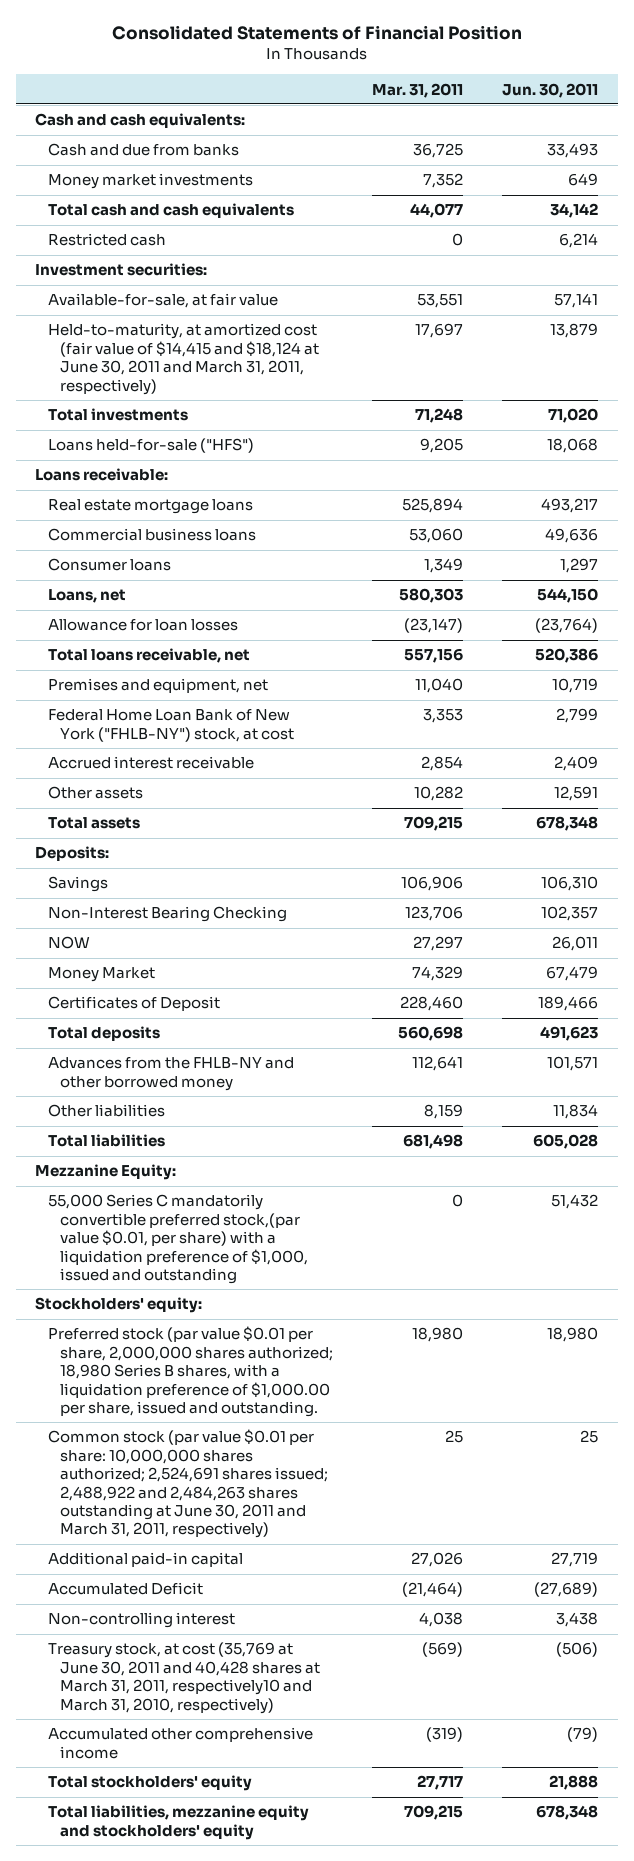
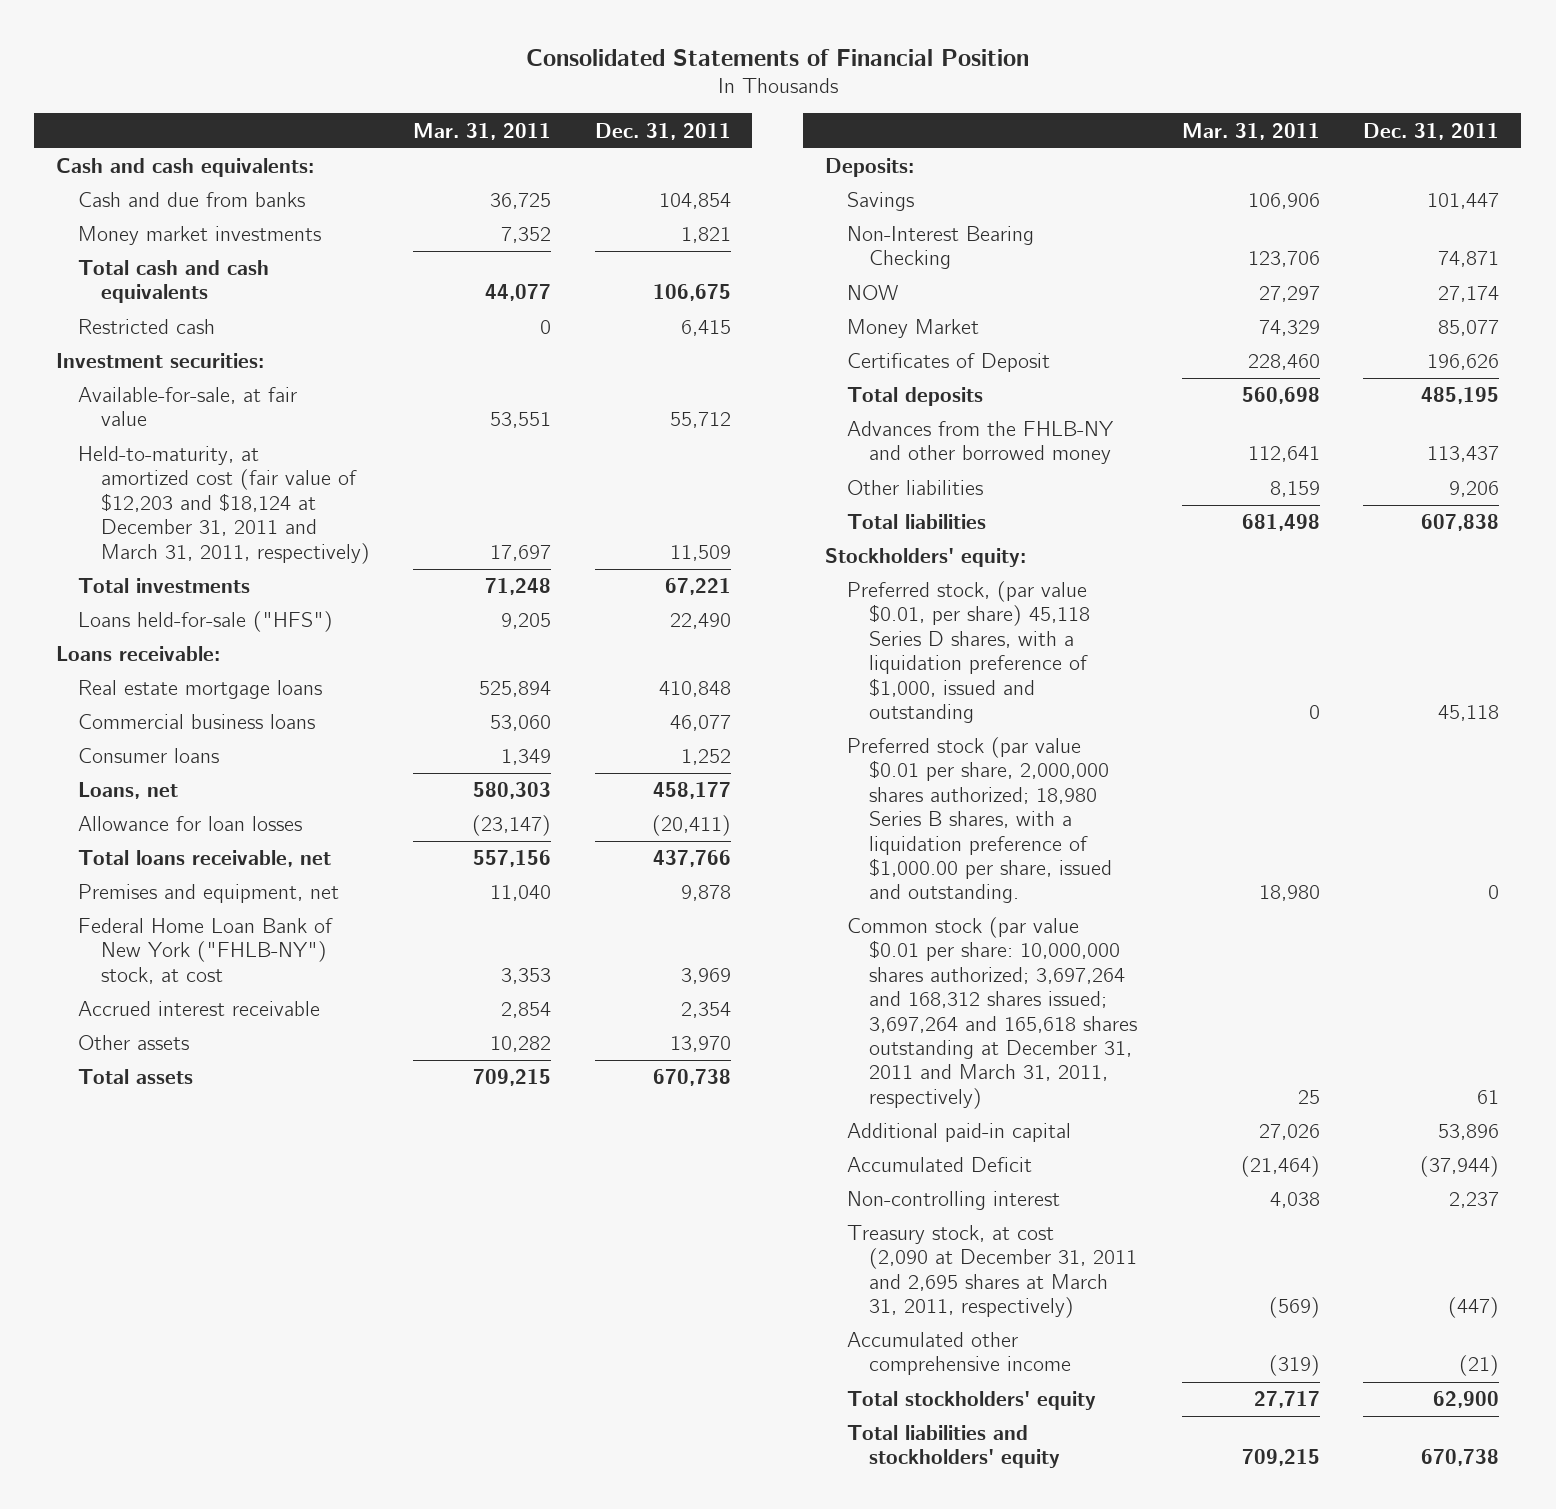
- | Mar. 31, 2011 | Jun. 30, 2011
+ | Mar. 31, 2011 | Dec. 31, 2011
- Held-to-maturity, at amortized cost (fair value of $14,415 and $18,124 at June 30, 2011 and March 31, 2011, respectively) | 17,697 | 13,879
+ Held-to-maturity, at amortized cost (fair value of $12,203 and $18,124 at December 31, 2011 and March 31, 2011, respectively) | 17,697 | 11,509
- Mezzanine Equity:
- 55,000 Series C mandatorily convertible preferred stock,(par value $0.01, per share) with a liquidation preference of $1,000, issued and outstanding | 0 | 51,432
+ Preferred stock, (par value $0.01, per share) 45,118 Series D shares, with a liquidation preference of $1,000, issued and outstanding | 0 | 45,118
- Common stock (par value $0.01 per share: 10,000,000 shares authorized; 2,524,691 shares issued; 2,488,922 and 2,484,263 shares outstanding at June 30, 2011 and March 31, 2011, respectively) | 25 | 25
+ Common stock (par value $0.01 per share: 10,000,000 shares authorized; 3,697,264 and 168,312 shares issued; 3,697,264 and 165,618 shares outstanding at December 31, 2011 and March 31, 2011, respectively) | 25 | 61
- Treasury stock, at cost (35,769 at June 30, 2011 and 40,428 shares at March 31, 2011, respectively10 and March 31, 2010, respectively) | (569) | (506)
+ Treasury stock, at cost (2,090 at December 31, 2011 and 2,695 shares at March 31, 2011, respectively) | (569) | (447)
- Total liabilities, mezzanine equity and stockholders' equity | 709,215 | 678,348
+ Total liabilities and stockholders' equity | 709,215 | 670,738

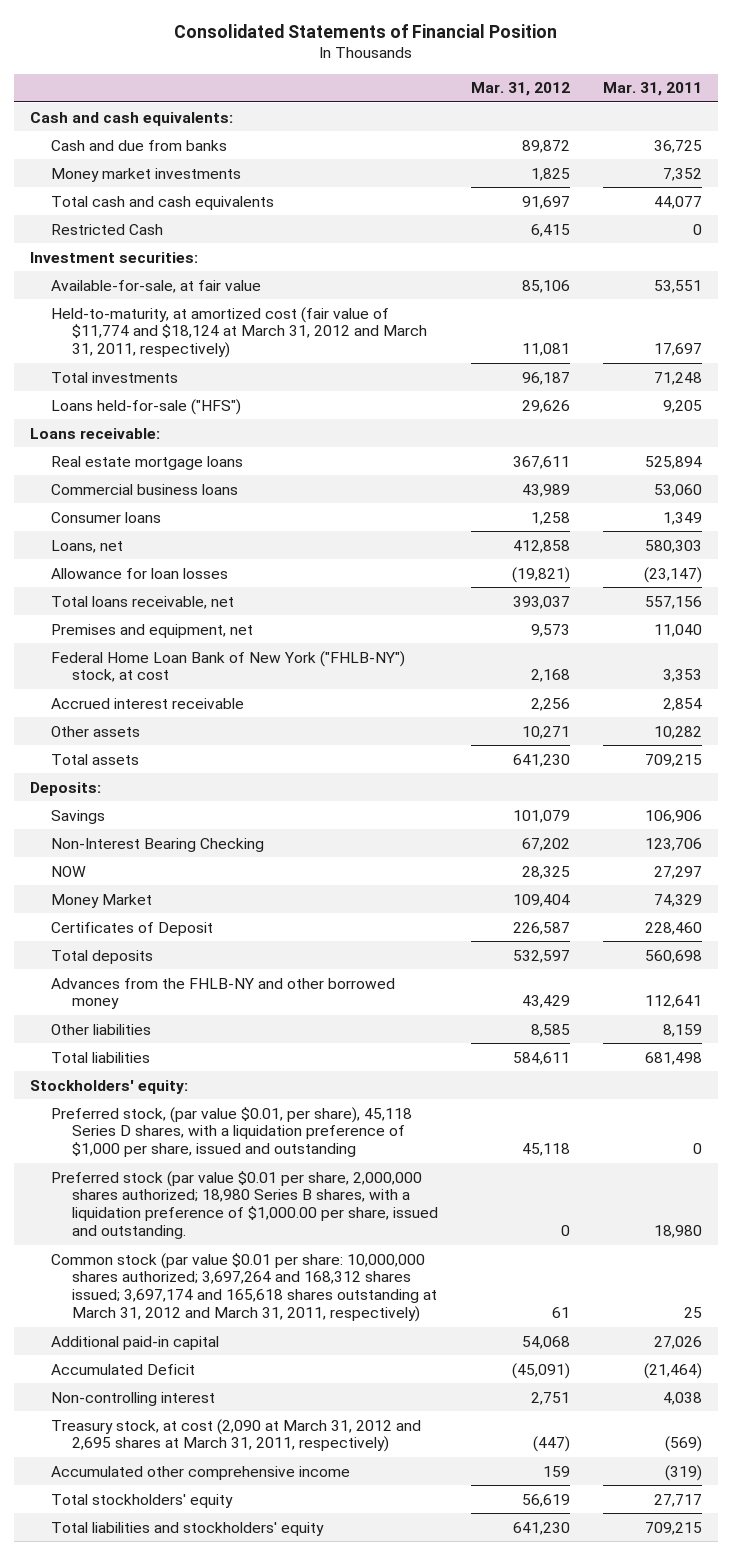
- | Mar. 31, 2011 | Dec. 31, 2011
+ | Mar. 31, 2012 | Mar. 31, 2011
- Restricted cash | 0 | 6,415
+ Restricted Cash | 6,415 | 0
- Held-to-maturity, at amortized cost (fair value of $12,203 and $18,124 at December 31, 2011 and March 31, 2011, respectively) | 17,697 | 11,509
+ Held-to-maturity, at amortized cost (fair value of $11,774 and $18,124 at March 31, 2012 and March 31, 2011, respectively) | 11,081 | 17,697
- Preferred stock, (par value $0.01, per share) 45,118 Series D shares, with a liquidation preference of $1,000, issued and outstanding | 0 | 45,118
+ Preferred stock, (par value $0.01, per share), 45,118 Series D shares, with a liquidation preference of $1,000 per share, issued and outstanding | 45,118 | 0
- Common stock (par value $0.01 per share: 10,000,000 shares authorized; 3,697,264 and 168,312 shares issued; 3,697,264 and 165,618 shares outstanding at December 31, 2011 and March 31, 2011, respectively) | 25 | 61
+ Common stock (par value $0.01 per share: 10,000,000 shares authorized; 3,697,264 and 168,312 shares issued; 3,697,174 and 165,618 shares outstanding at March 31, 2012 and March 31, 2011, respectively) | 61 | 25
- Treasury stock, at cost (2,090 at December 31, 2011 and 2,695 shares at March 31, 2011, respectively) | (569) | (447)
+ Treasury stock, at cost (2,090 at March 31, 2012 and 2,695 shares at March 31, 2011, respectively) | (447) | (569)

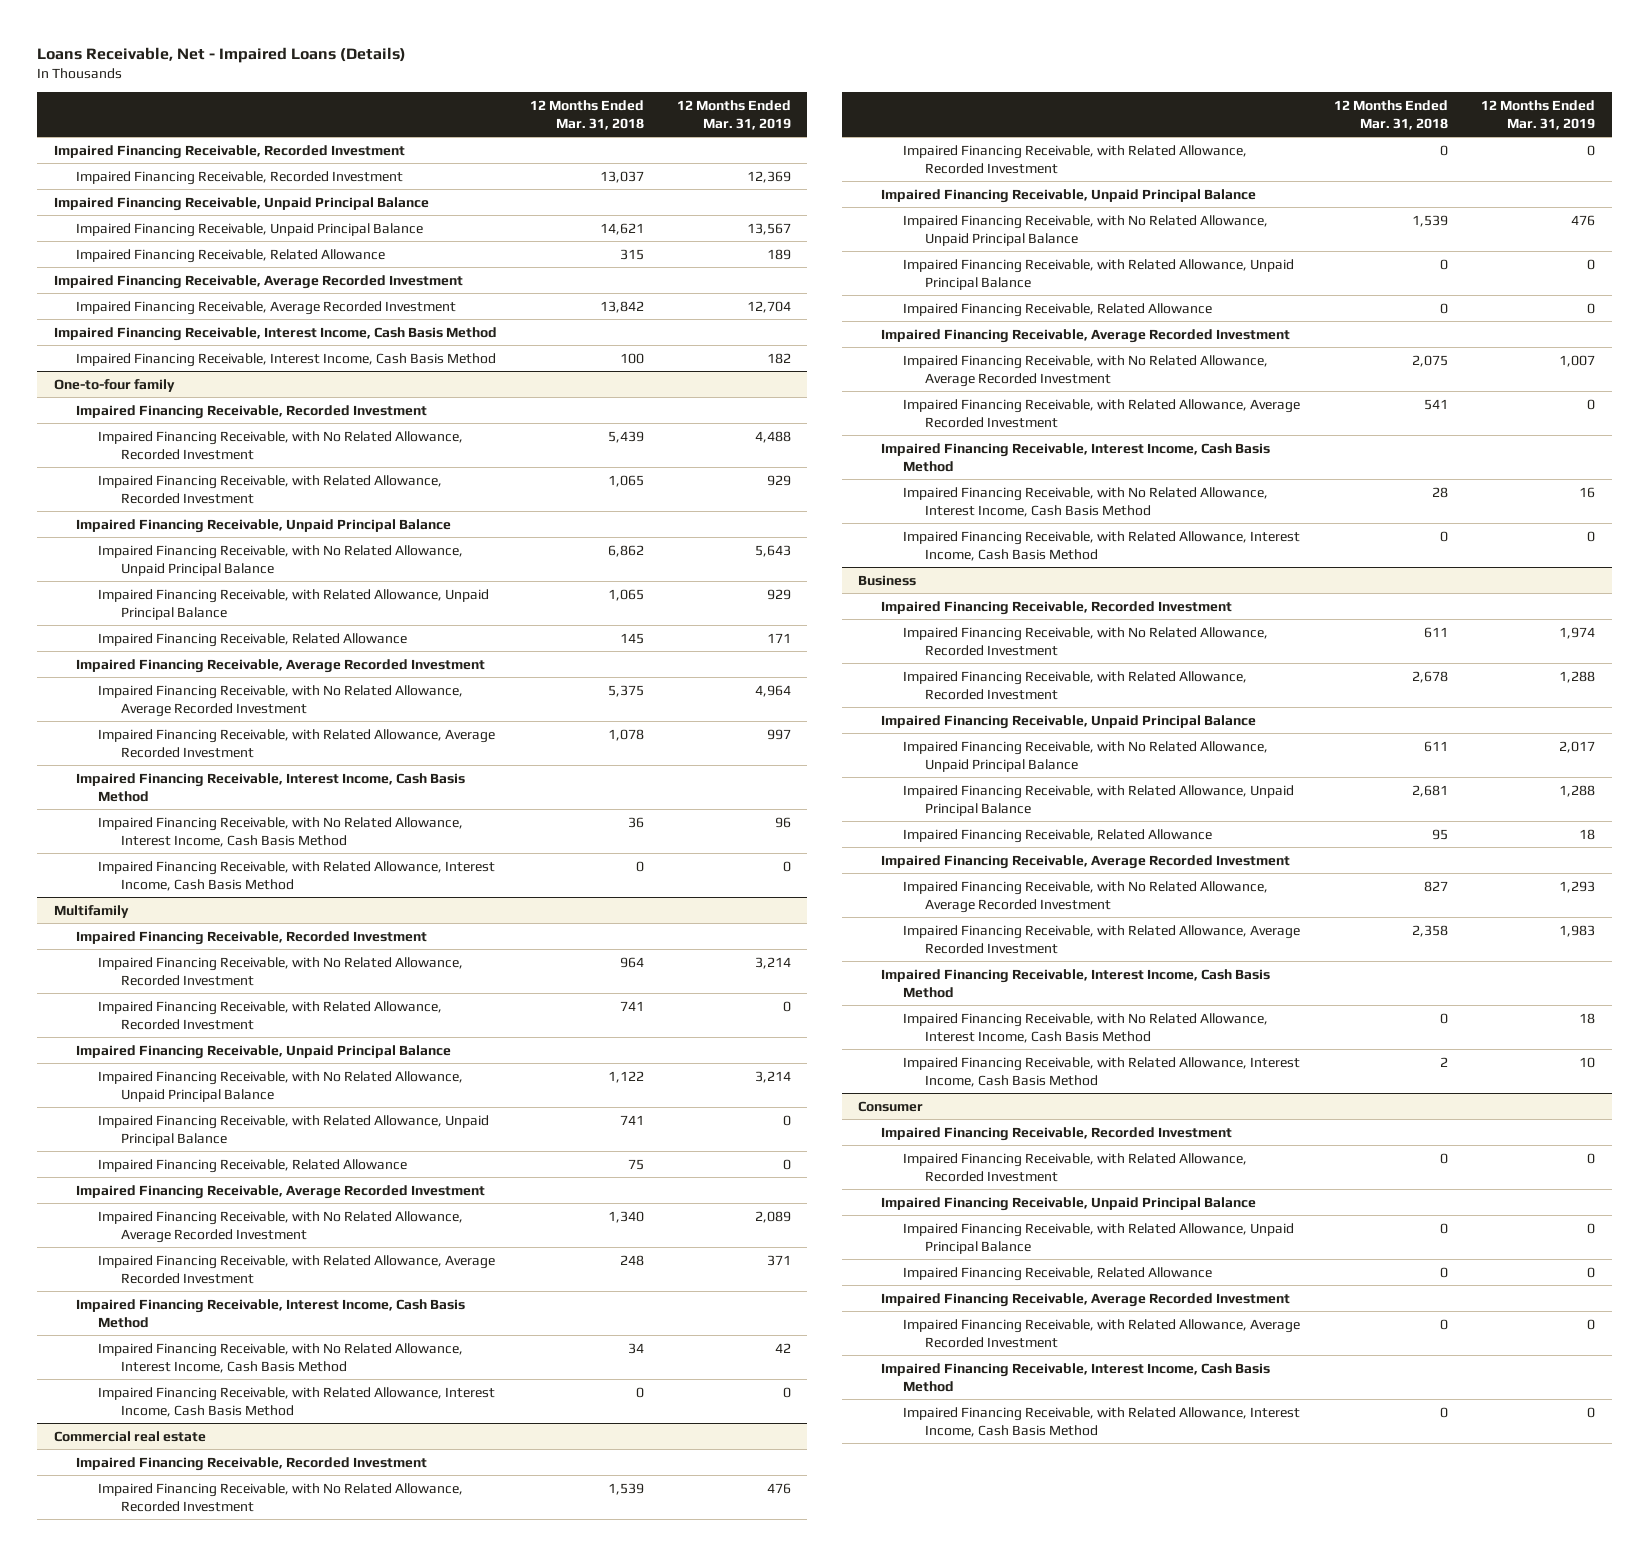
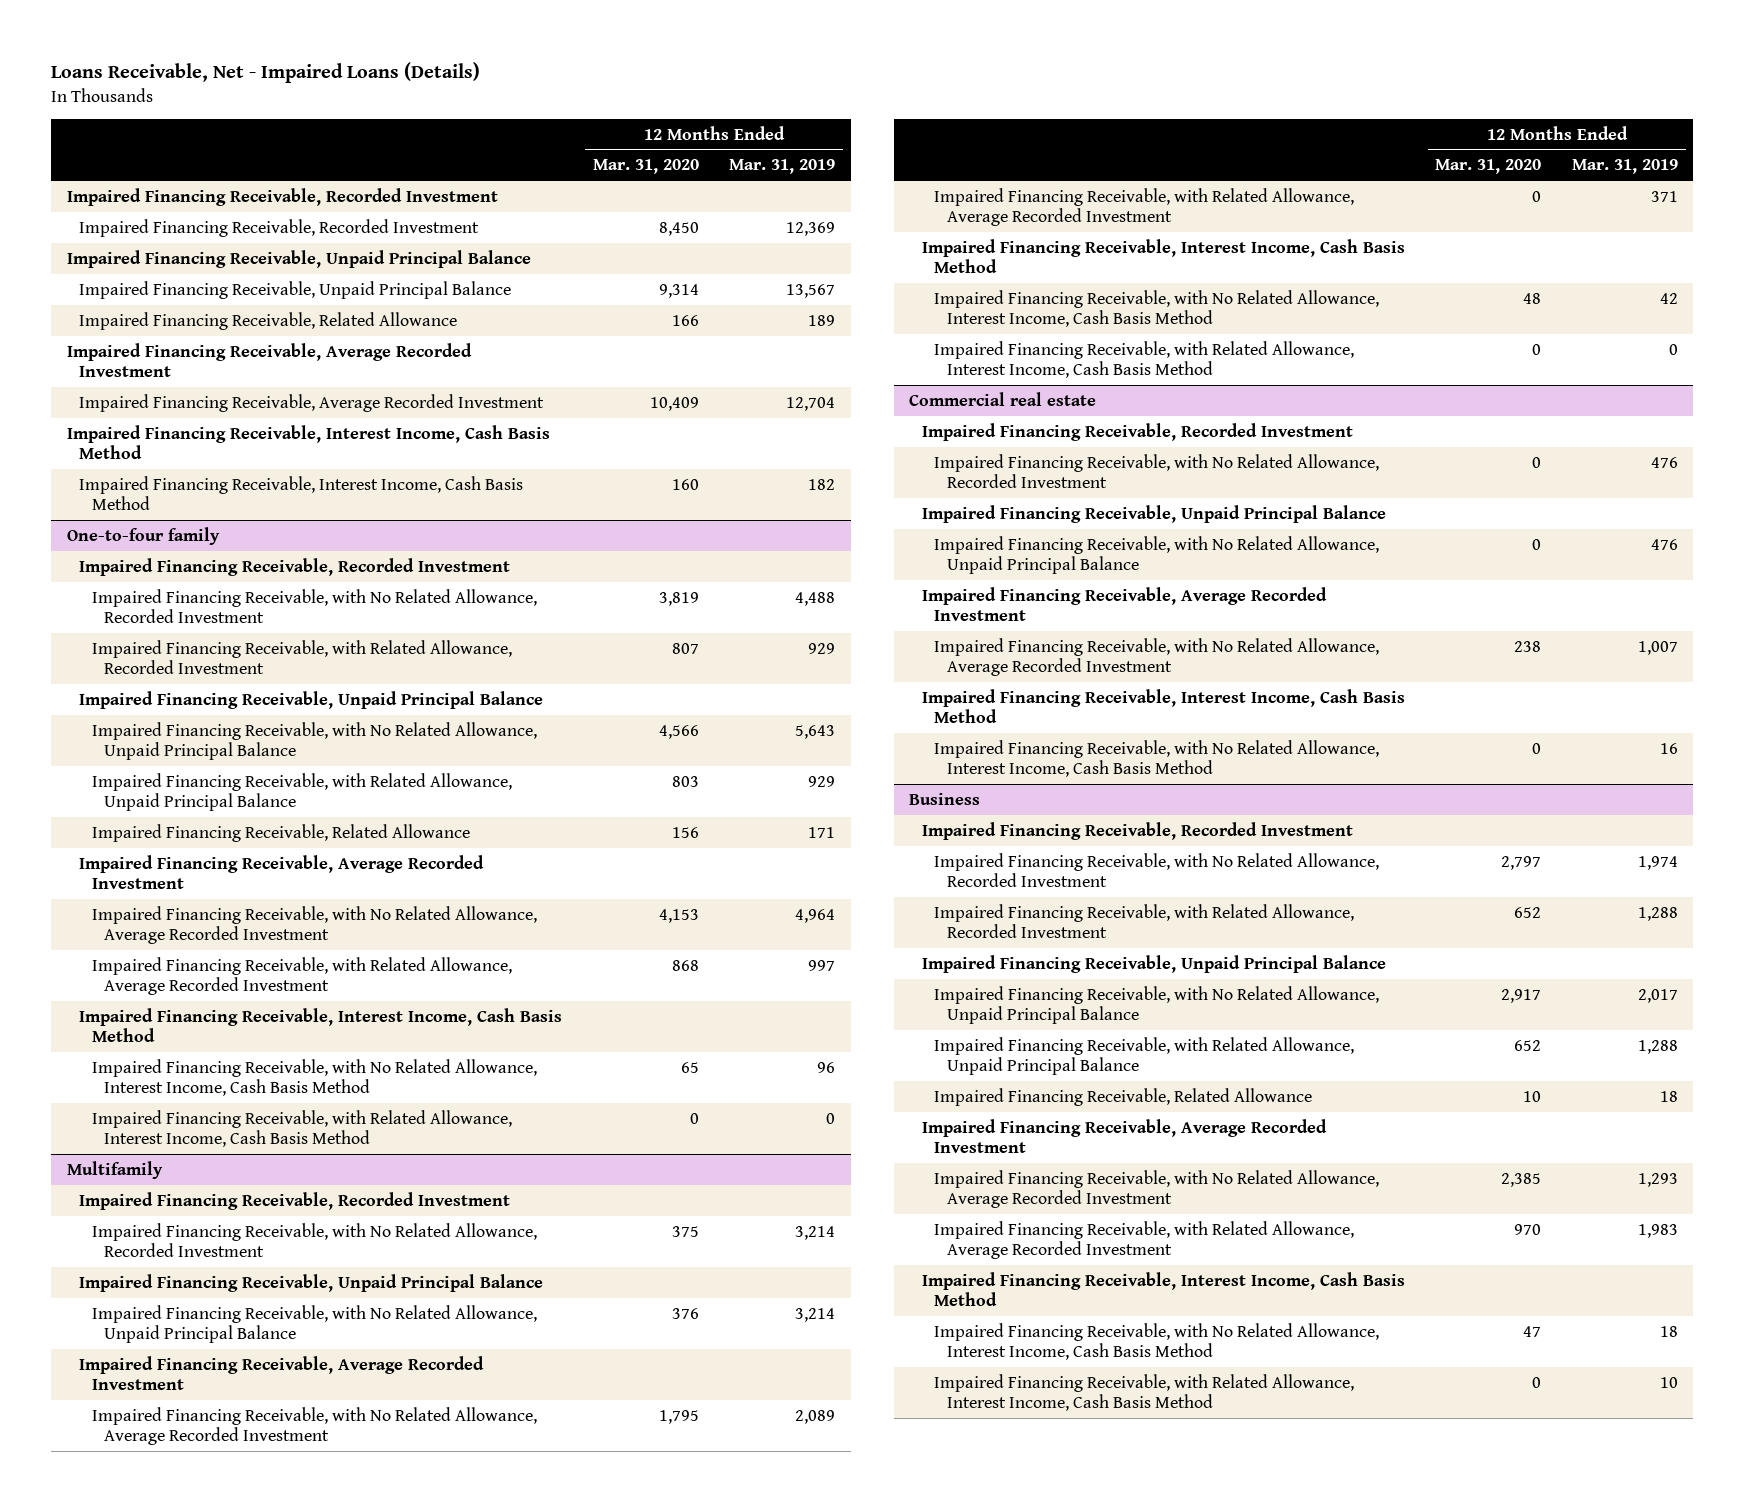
- | 12 Months Ended Mar. 31, 2018 | 12 Months Ended Mar. 31, 2019
+ | 12 Months Ended Mar. 31, 2020 | 12 Months Ended Mar. 31, 2019
@ Multifamily
- Impaired Financing Receivable, with Related Allowance, Recorded Investment | 741 | 0
- Impaired Financing Receivable, with Related Allowance, Unpaid Principal Balance | 741 | 0
- Impaired Financing Receivable, Related Allowance | 75 | 0
@ Commercial real estate
- Impaired Financing Receivable, with Related Allowance, Recorded Investment | 0 | 0
- Impaired Financing Receivable, with Related Allowance, Unpaid Principal Balance | 0 | 0
- Impaired Financing Receivable, Related Allowance | 0 | 0
- Impaired Financing Receivable, with Related Allowance, Average Recorded Investment | 541 | 0
- Impaired Financing Receivable, with Related Allowance, Interest Income, Cash Basis Method | 0 | 0
- Consumer
- Impaired Financing Receivable, Recorded Investment
- Impaired Financing Receivable, with Related Allowance, Recorded Investment | 0 | 0
- Impaired Financing Receivable, Unpaid Principal Balance
- Impaired Financing Receivable, with Related Allowance, Unpaid Principal Balance | 0 | 0
- Impaired Financing Receivable, Related Allowance | 0 | 0
- Impaired Financing Receivable, Average Recorded Investment
- Impaired Financing Receivable, with Related Allowance, Average Recorded Investment | 0 | 0
- Impaired Financing Receivable, Interest Income, Cash Basis Method
- Impaired Financing Receivable, with Related Allowance, Interest Income, Cash Basis Method | 0 | 0

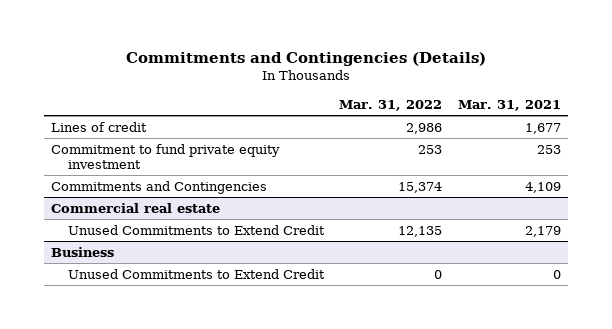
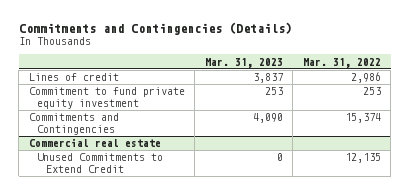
- | Mar. 31, 2022 | Mar. 31, 2021
+ | Mar. 31, 2023 | Mar. 31, 2022
- Business
- Unused Commitments to Extend Credit | 0 | 0

